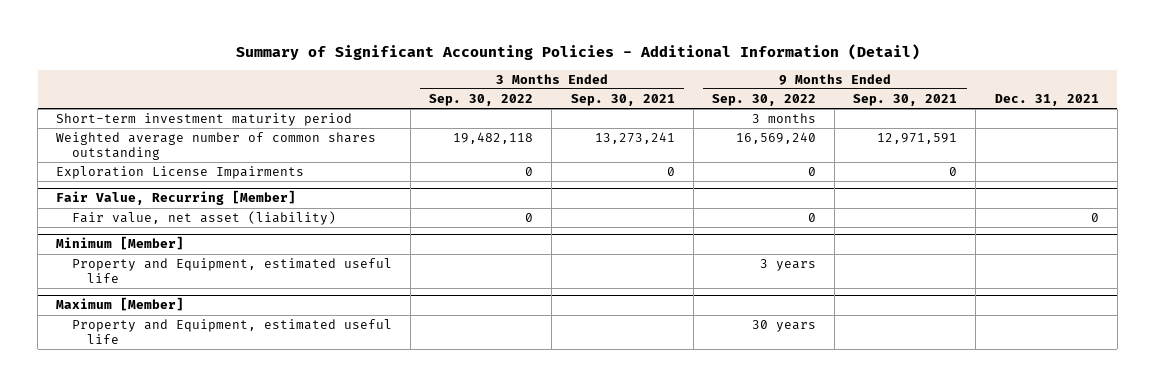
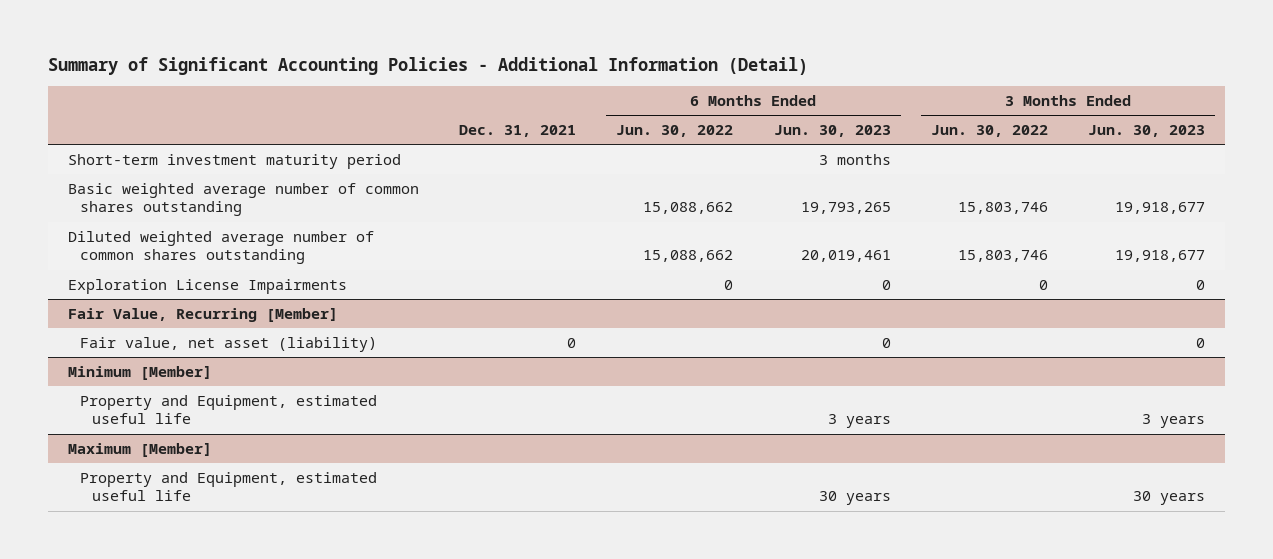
- | 3 Months Ended Sep. 30, 2022 | 3 Months Ended Sep. 30, 2021 | 9 Months Ended Sep. 30, 2022 | 9 Months Ended Sep. 30, 2021 | Dec. 31, 2021
+ | Dec. 31, 2021 | 6 Months Ended Jun. 30, 2022 | 6 Months Ended Jun. 30, 2023 | 3 Months Ended Jun. 30, 2022 | 3 Months Ended Jun. 30, 2023
- Weighted average number of common shares outstanding | 19,482,118 | 13,273,241 | 16,569,240 | 12,971,591 |
+ Basic weighted average number of common shares outstanding | | 15,088,662 | 19,793,265 | 15,803,746 | 19,918,677
+ Diluted weighted average number of common shares outstanding | | 15,088,662 | 20,019,461 | 15,803,746 | 19,918,677

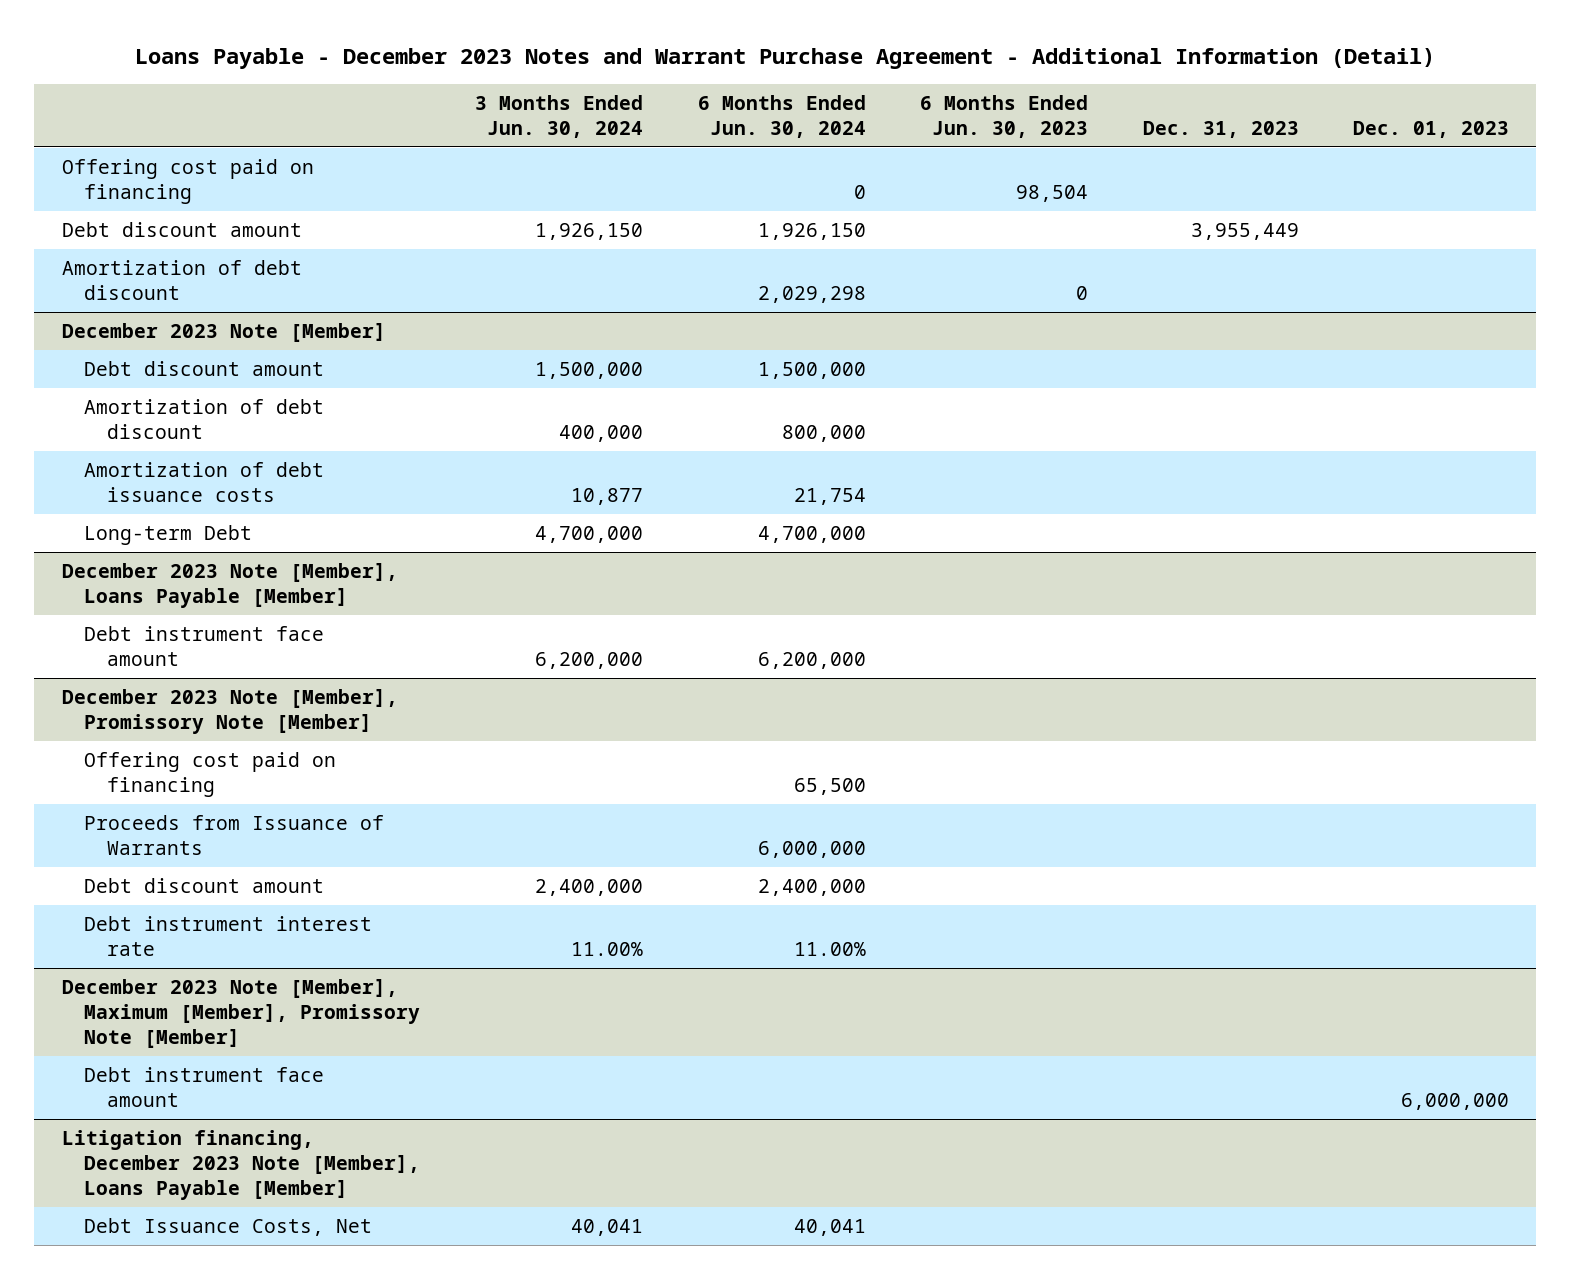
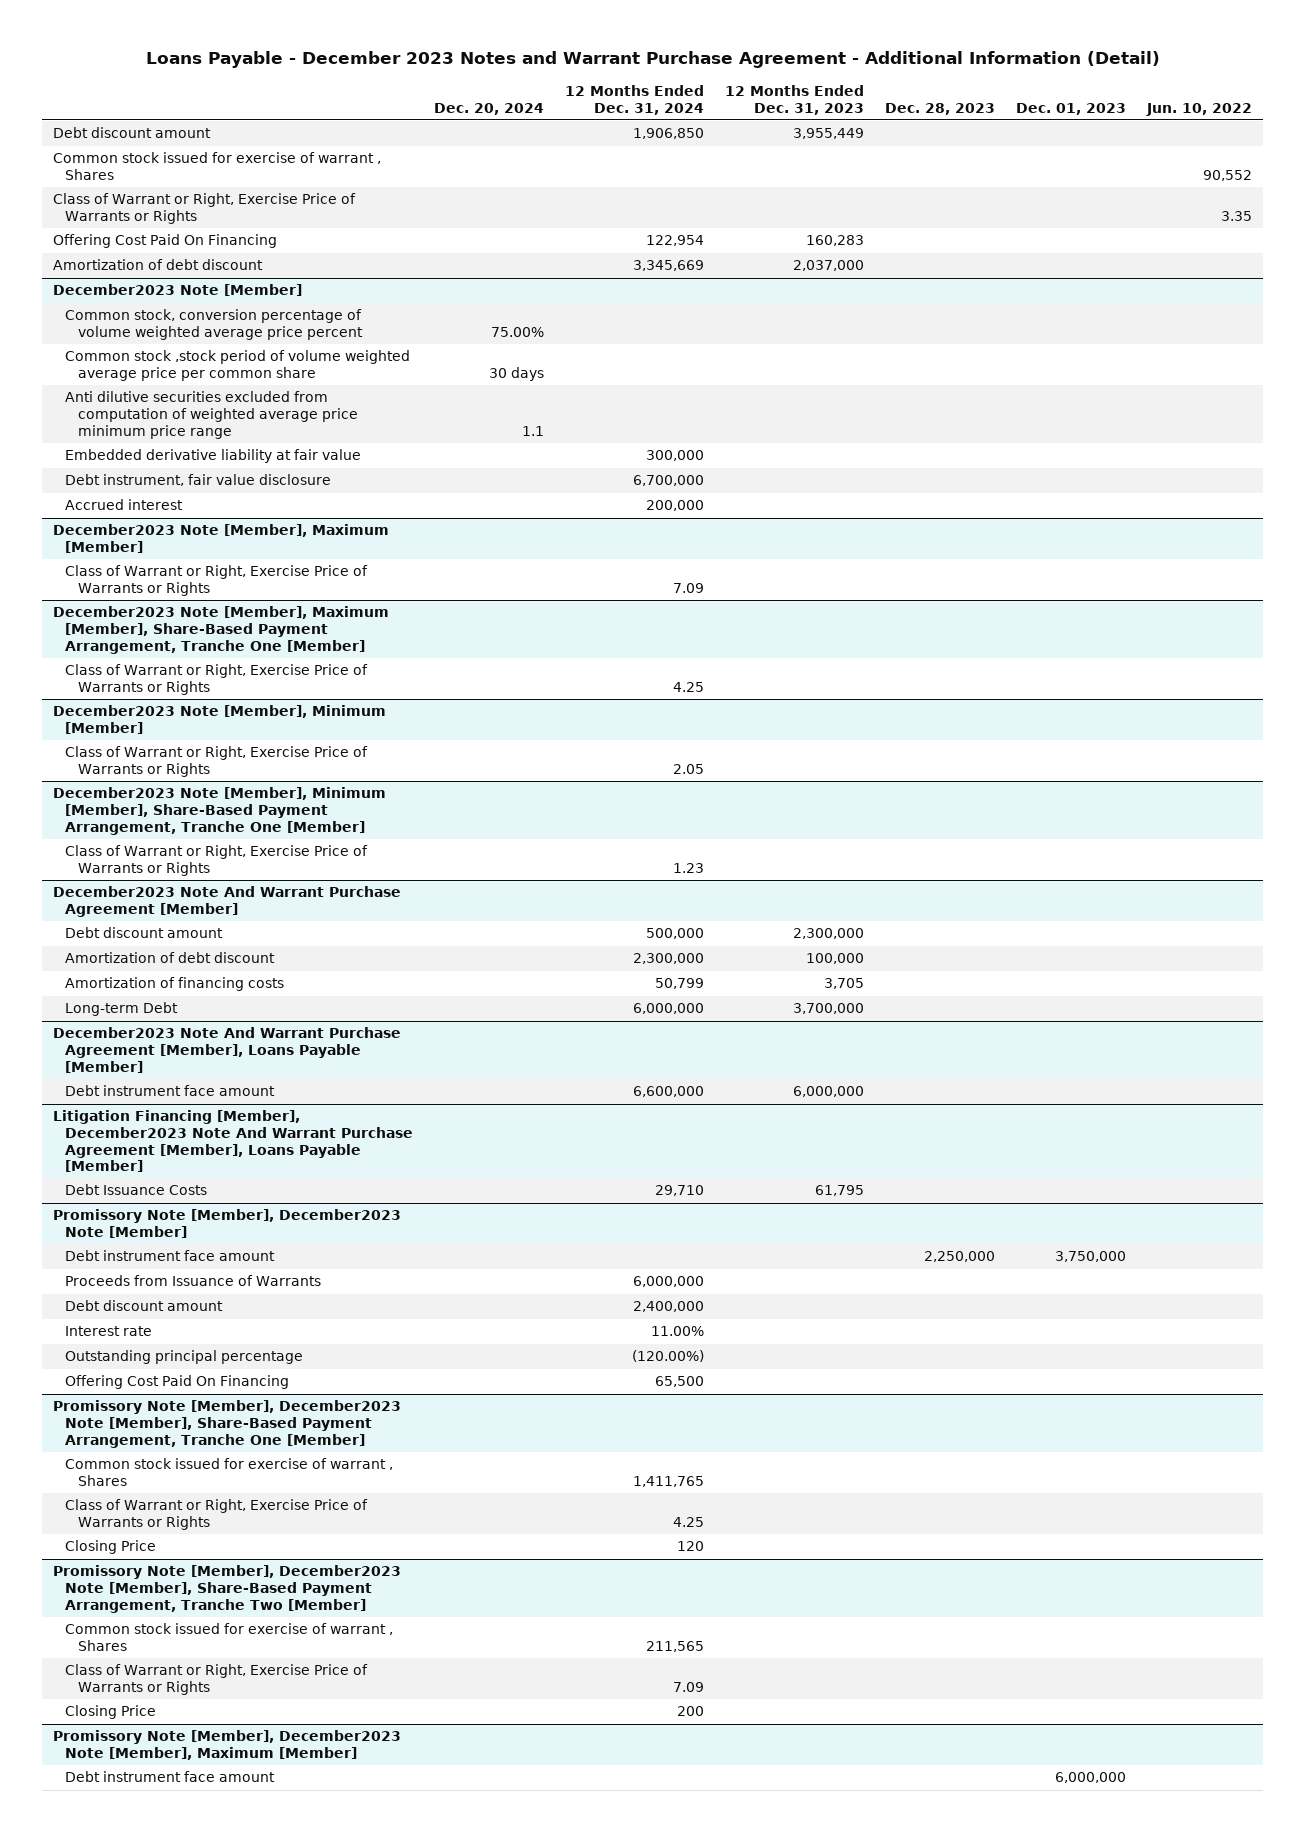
- | 3 Months Ended Jun. 30, 2024 | 6 Months Ended Jun. 30, 2024 | 6 Months Ended Jun. 30, 2023 | Dec. 31, 2023 | Dec. 01, 2023
+ | Dec. 20, 2024 | 12 Months Ended Dec. 31, 2024 | 12 Months Ended Dec. 31, 2023 | Dec. 28, 2023 | Dec. 01, 2023 | Jun. 10, 2022
- Offering cost paid on financing | | 0 | 98,504 | |
+ Common stock issued for exercise of warrant , Shares | | | | | | 90,552
+ Class of Warrant or Right, Exercise Price of Warrants or Rights | | | | | | 3.35
+ Offering Cost Paid On Financing | | 122,954 | 160,283 | | |
- December 2023 Note [Member]
- Debt discount amount | 1,500,000 | 1,500,000 | | |
- Amortization of debt discount | 400,000 | 800,000 | | |
- Amortization of debt issuance costs | 10,877 | 21,754 | | |
- Long-term Debt | 4,700,000 | 4,700,000 | | |
- December 2023 Note [Member], Loans Payable [Member]
- Debt instrument face amount | 6,200,000 | 6,200,000 | | |
- December 2023 Note [Member], Promissory Note [Member]
- Offering cost paid on financing | | 65,500 | | |
- Proceeds from Issuance of Warrants | | 6,000,000 | | |
- Debt discount amount | 2,400,000 | 2,400,000 | | |
- Debt instrument interest rate | 11.00% | 11.00% | | |
- December 2023 Note [Member], Maximum [Member], Promissory Note [Member]
+ December2023 Note [Member]
+ Common stock, conversion percentage of volume weighted average price percent | 75.00% | | | | |
+ Common stock ,stock period of volume weighted average price per common share | 30 days | | | | |
+ Anti dilutive securities excluded from computation of weighted average price minimum price range | 1.1 | | | | |
+ Embedded derivative liability at fair value | | 300,000 | | | |
+ Debt instrument, fair value disclosure | | 6,700,000 | | | |
+ Accrued interest | | 200,000 | | | |
+ December2023 Note [Member], Maximum [Member]
+ Class of Warrant or Right, Exercise Price of Warrants or Rights | | 7.09 | | | |
+ December2023 Note [Member], Maximum [Member], Share-Based Payment Arrangement, Tranche One [Member]
+ Class of Warrant or Right, Exercise Price of Warrants or Rights | | 4.25 | | | |
+ December2023 Note [Member], Minimum [Member]
+ Class of Warrant or Right, Exercise Price of Warrants or Rights | | 2.05 | | | |
+ December2023 Note [Member], Minimum [Member], Share-Based Payment Arrangement, Tranche One [Member]
+ Class of Warrant or Right, Exercise Price of Warrants or Rights | | 1.23 | | | |
+ December2023 Note And Warrant Purchase Agreement [Member]
+ Debt discount amount | | 500,000 | 2,300,000 | | |
+ Amortization of debt discount | | 2,300,000 | 100,000 | | |
+ Amortization of financing costs | | 50,799 | 3,705 | | |
+ Long-term Debt | | 6,000,000 | 3,700,000 | | |
+ December2023 Note And Warrant Purchase Agreement [Member], Loans Payable [Member]
+ Debt instrument face amount | | 6,600,000 | 6,000,000 | | |
+ Litigation Financing [Member], December2023 Note And Warrant Purchase Agreement [Member], Loans Payable [Member]
+ Debt Issuance Costs | | 29,710 | 61,795 | | |
+ Promissory Note [Member], December2023 Note [Member]
+ Debt instrument face amount | | | | 2,250,000 | 3,750,000 |
+ Proceeds from Issuance of Warrants | | 6,000,000 | | | |
+ Debt discount amount | | 2,400,000 | | | |
+ Interest rate | | 11.00% | | | |
+ Outstanding principal percentage | | (120.00%) | | | |
+ Offering Cost Paid On Financing | | 65,500 | | | |
+ Promissory Note [Member], December2023 Note [Member], Share-Based Payment Arrangement, Tranche One [Member]
+ Common stock issued for exercise of warrant , Shares | | 1,411,765 | | | |
+ Class of Warrant or Right, Exercise Price of Warrants or Rights | | 4.25 | | | |
+ Closing Price | | 120 | | | |
+ Promissory Note [Member], December2023 Note [Member], Share-Based Payment Arrangement, Tranche Two [Member]
+ Common stock issued for exercise of warrant , Shares | | 211,565 | | | |
+ Class of Warrant or Right, Exercise Price of Warrants or Rights | | 7.09 | | | |
+ Closing Price | | 200 | | | |
+ Promissory Note [Member], December2023 Note [Member], Maximum [Member]
- Litigation financing, December 2023 Note [Member], Loans Payable [Member]
- Debt Issuance Costs, Net | 40,041 | 40,041 | | |

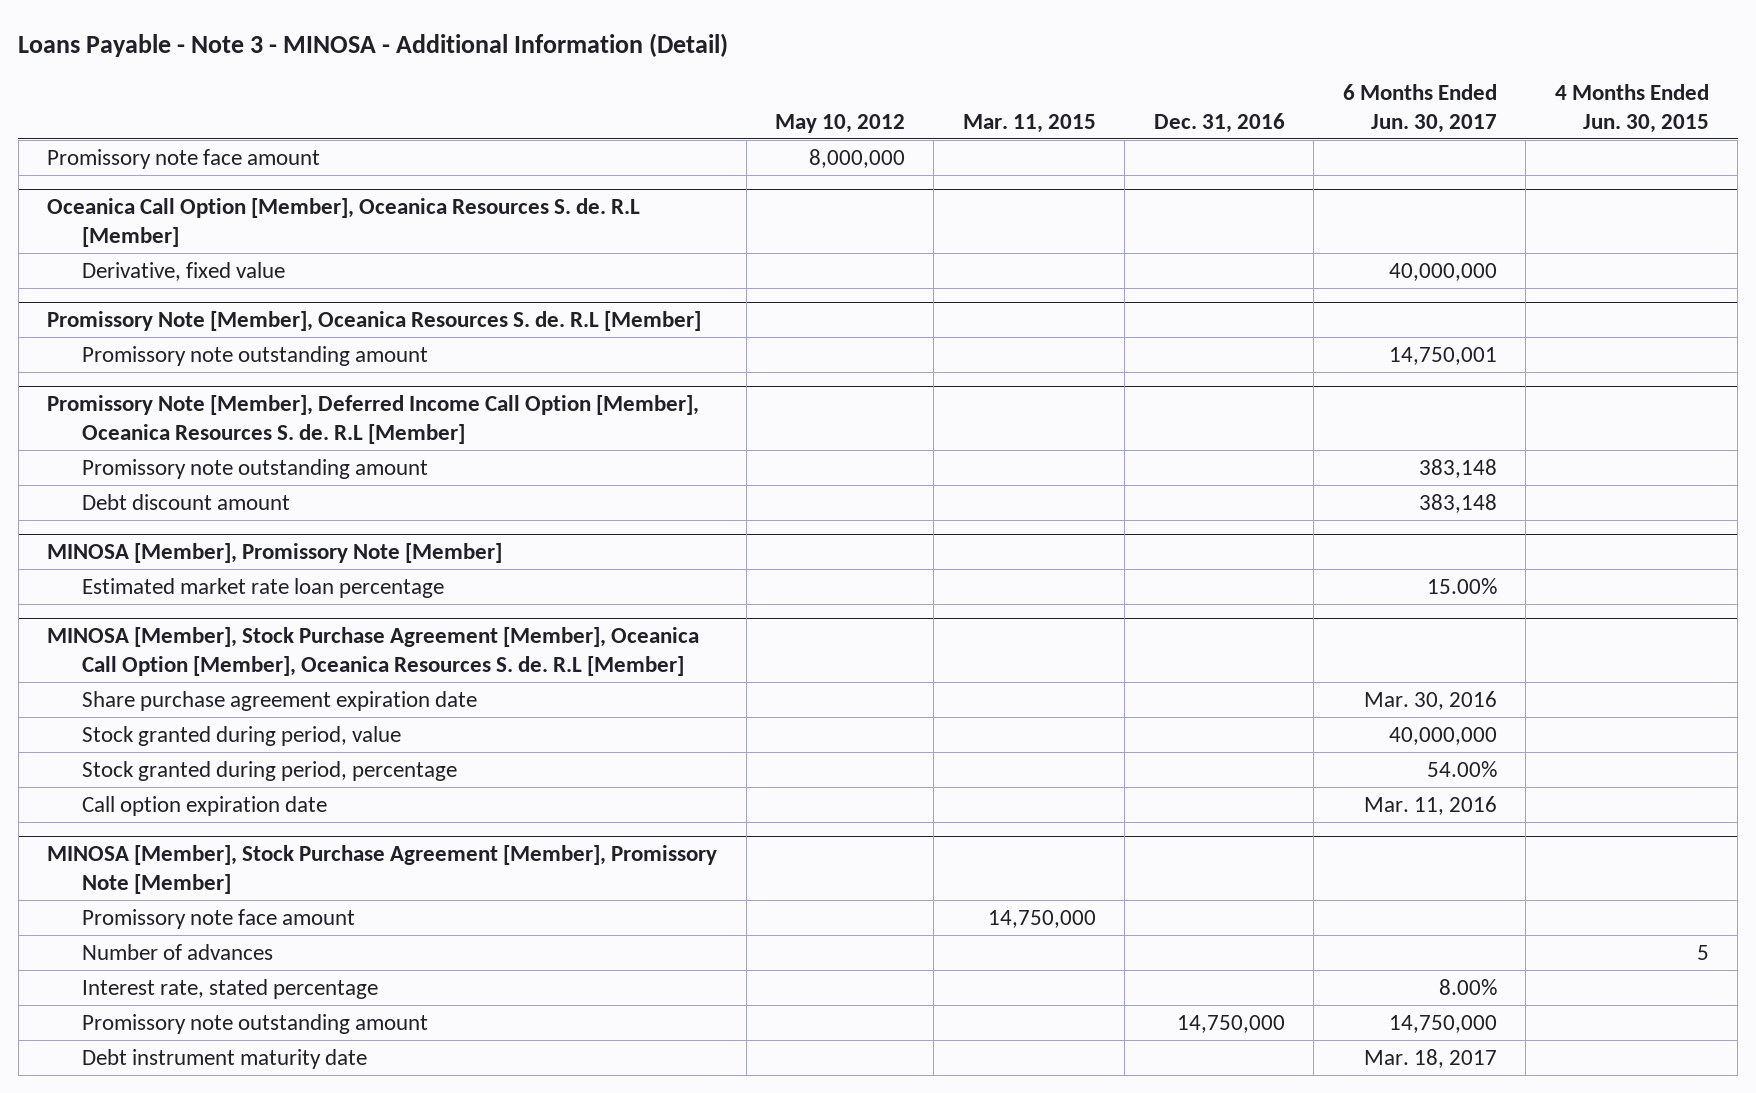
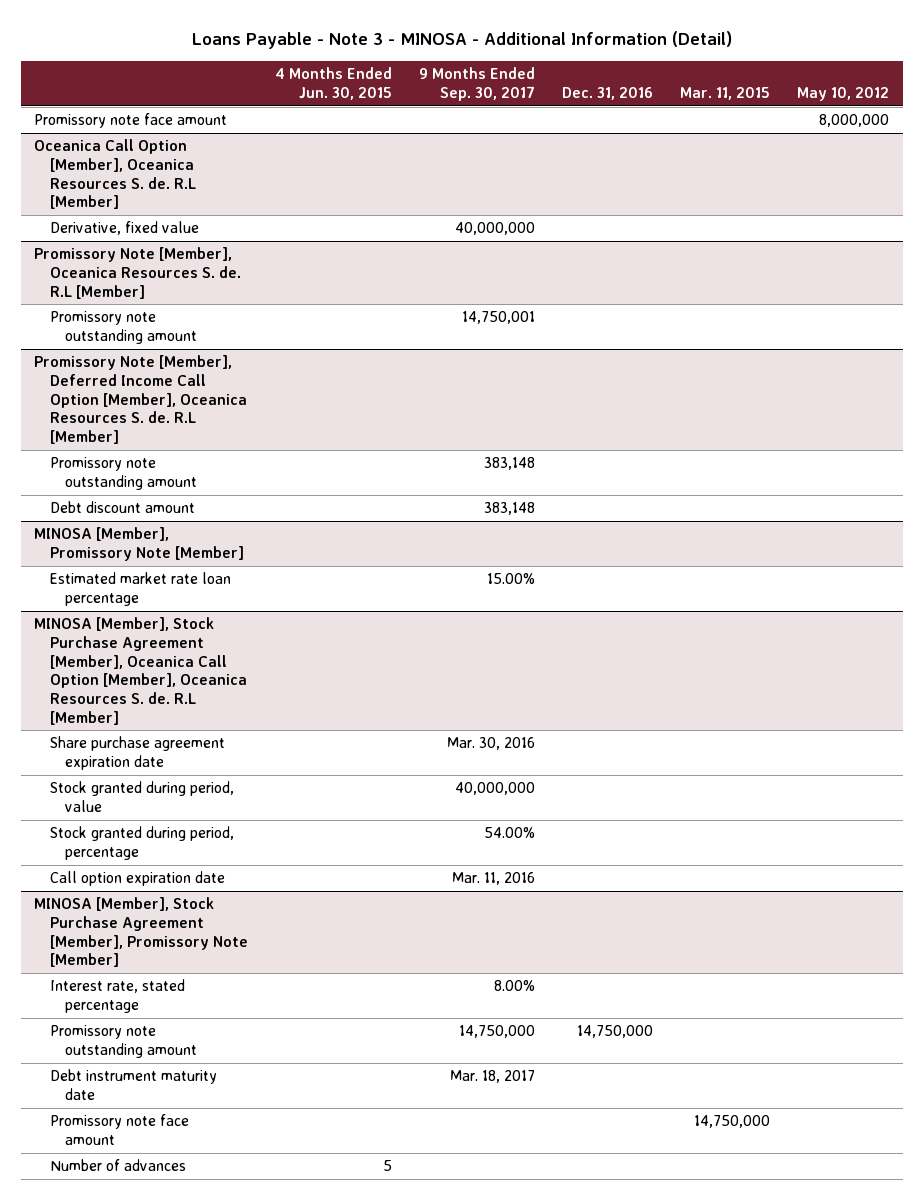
- | May 10, 2012 | Mar. 11, 2015 | Dec. 31, 2016 | 6 Months Ended Jun. 30, 2017 | 4 Months Ended Jun. 30, 2015
+ | 4 Months Ended Jun. 30, 2015 | 9 Months Ended Sep. 30, 2017 | Dec. 31, 2016 | Mar. 11, 2015 | May 10, 2012
@ MINOSA [Member], Stock Purchase Agreement [Member], Promissory Note [Member]
moved down: Promissory note face amount | | | | 14,750,000 |
moved down: Number of advances | 5 | | | |

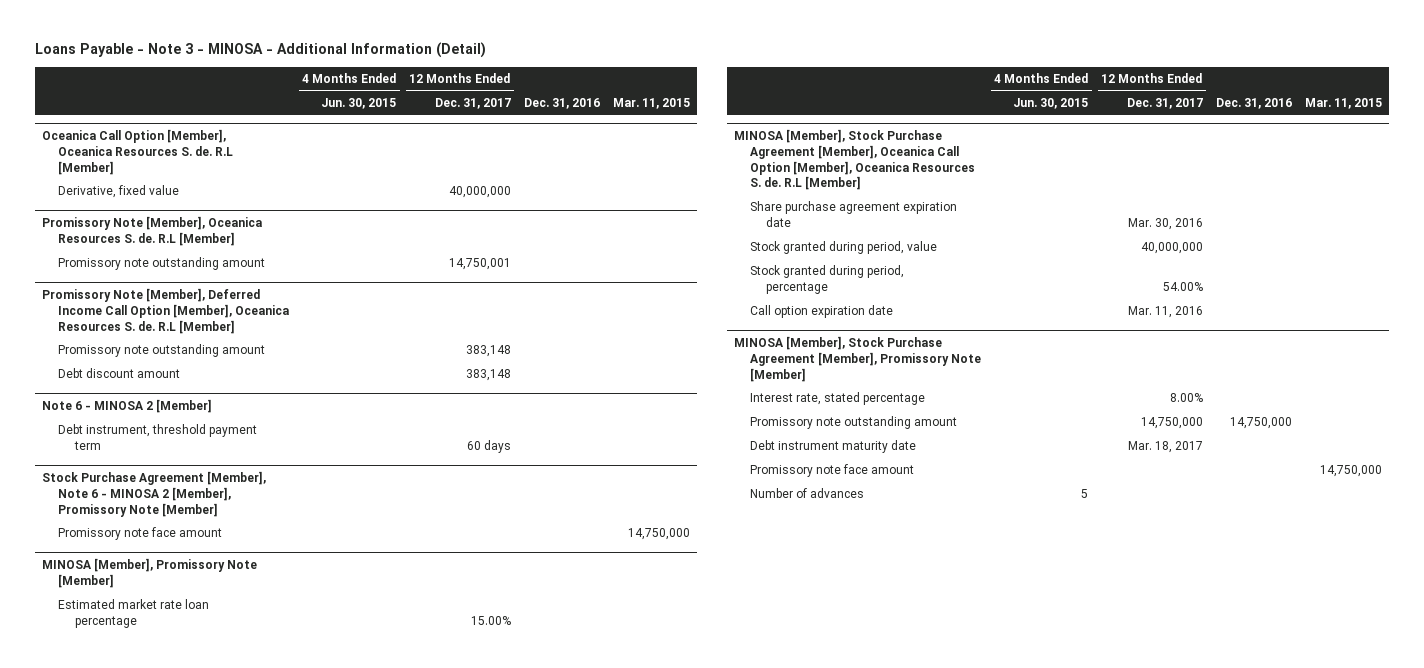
- | 4 Months Ended Jun. 30, 2015 | 9 Months Ended Sep. 30, 2017 | Dec. 31, 2016 | Mar. 11, 2015 | May 10, 2012
+ | 4 Months Ended Jun. 30, 2015 | 12 Months Ended Dec. 31, 2017 | Dec. 31, 2016 | Mar. 11, 2015
- Promissory note face amount | | | | | 8,000,000
+ Note 6 - MINOSA 2 [Member]
+ Debt instrument, threshold payment term | | 60 days | |
+ Stock Purchase Agreement [Member], Note 6 - MINOSA 2 [Member], Promissory Note [Member]
+ Promissory note face amount | | | | 14,750,000

